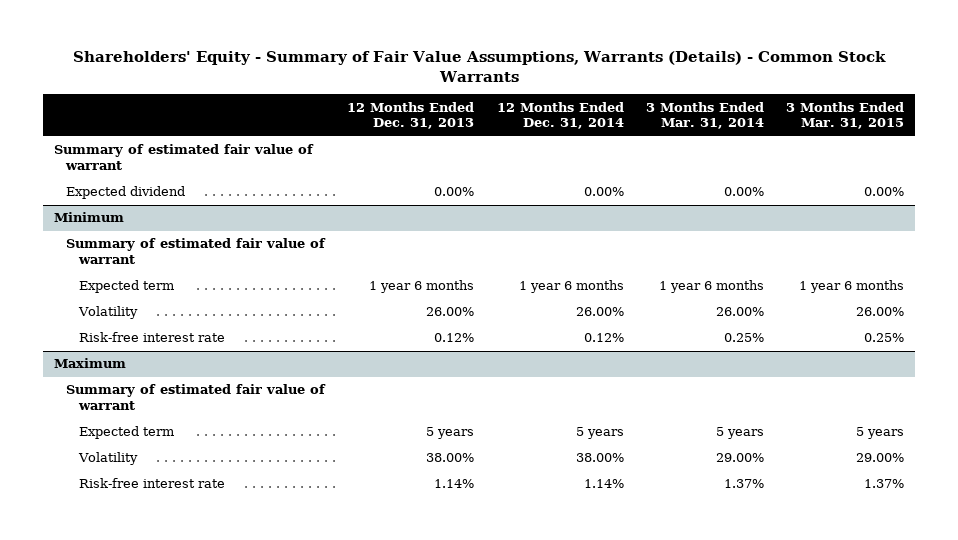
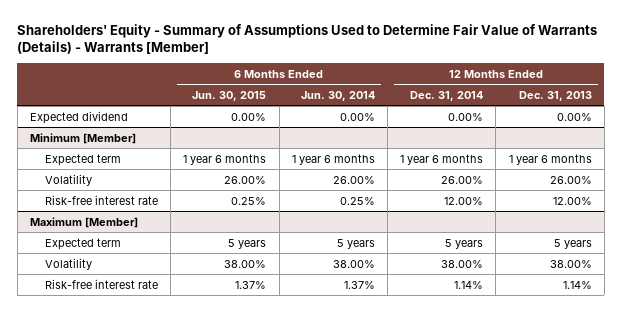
- Shareholders' Equity - Summary of Fair Value Assumptions, Warrants (Details) - Common Stock Warrants
+ Shareholders' Equity - Summary of Assumptions Used to Determine Fair Value of Warrants (Details) - Warrants [Member]
- | 12 Months Ended Dec. 31, 2013 | 12 Months Ended Dec. 31, 2014 | 3 Months Ended Mar. 31, 2014 | 3 Months Ended Mar. 31, 2015
+ | 6 Months Ended Jun. 30, 2015 | 6 Months Ended Jun. 30, 2014 | 12 Months Ended Dec. 31, 2014 | 12 Months Ended Dec. 31, 2013
- Summary of estimated fair value of warrant
- Minimum
- Summary of estimated fair value of warrant
+ Minimum [Member]
- Risk-free interest rate | 0.12% | 0.12% | 0.25% | 0.25%
- Maximum
- Summary of estimated fair value of warrant
+ Risk-free interest rate | 0.25% | 0.25% | 12.00% | 12.00%
+ Maximum [Member]

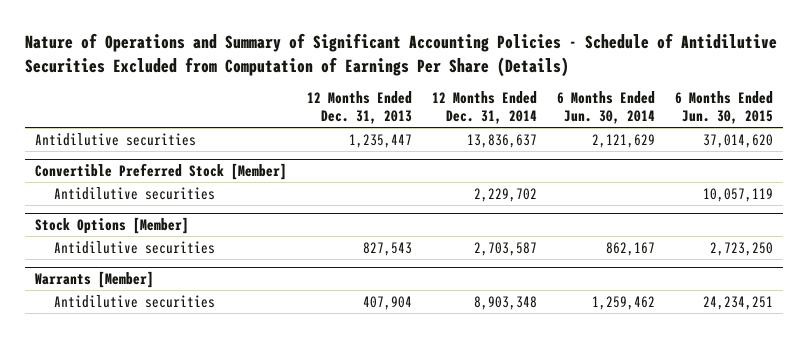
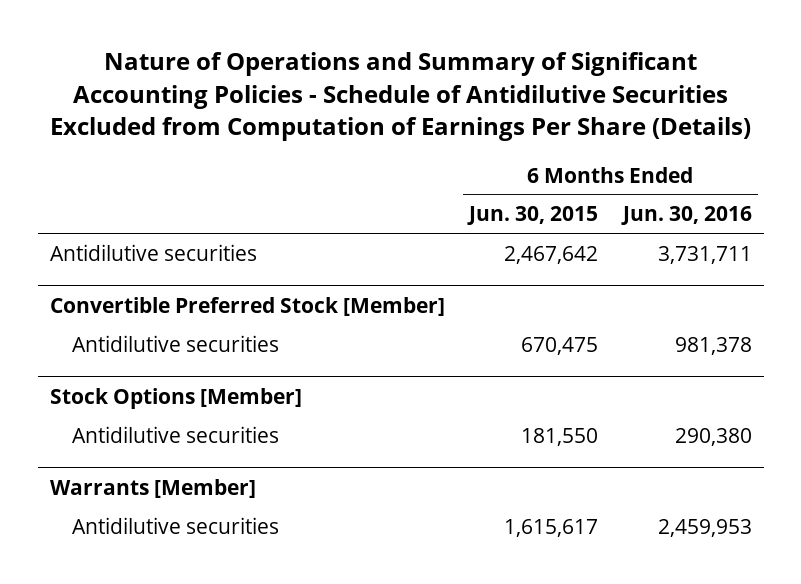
- | 12 Months Ended Dec. 31, 2013 | 12 Months Ended Dec. 31, 2014 | 6 Months Ended Jun. 30, 2014 | 6 Months Ended Jun. 30, 2015
+ | 6 Months Ended Jun. 30, 2015 | 6 Months Ended Jun. 30, 2016
- Antidilutive securities | 1,235,447 | 13,836,637 | 2,121,629 | 37,014,620
+ Antidilutive securities | 2,467,642 | 3,731,711
@ Convertible Preferred Stock [Member]
- Antidilutive securities | | 2,229,702 | | 10,057,119
+ Antidilutive securities | 670,475 | 981,378
@ Stock Options [Member]
- Antidilutive securities | 827,543 | 2,703,587 | 862,167 | 2,723,250
+ Antidilutive securities | 181,550 | 290,380
@ Warrants [Member]
- Antidilutive securities | 407,904 | 8,903,348 | 1,259,462 | 24,234,251
+ Antidilutive securities | 1,615,617 | 2,459,953

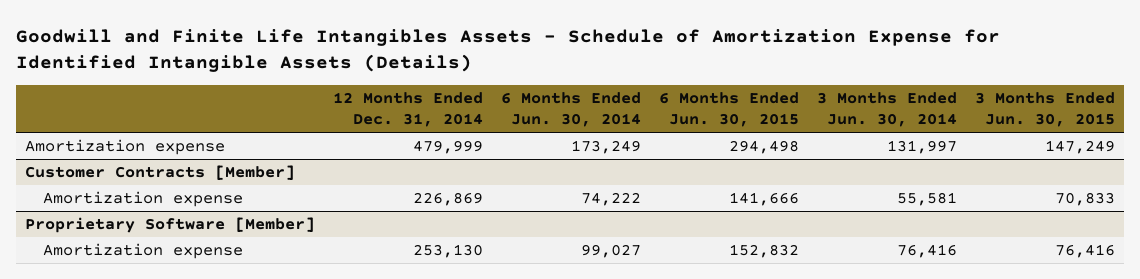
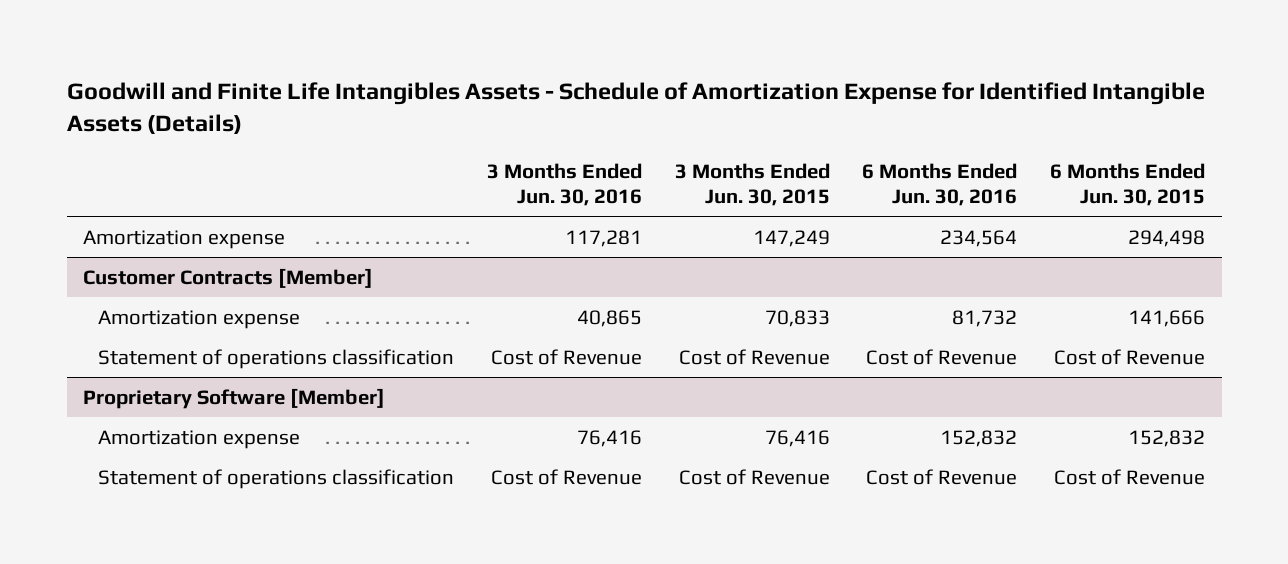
- | 12 Months Ended Dec. 31, 2014 | 6 Months Ended Jun. 30, 2014 | 6 Months Ended Jun. 30, 2015 | 3 Months Ended Jun. 30, 2014 | 3 Months Ended Jun. 30, 2015
+ | 3 Months Ended Jun. 30, 2016 | 3 Months Ended Jun. 30, 2015 | 6 Months Ended Jun. 30, 2016 | 6 Months Ended Jun. 30, 2015
@ Customer Contracts [Member]
+ Statement of operations classification | Cost of Revenue | Cost of Revenue | Cost of Revenue | Cost of Revenue
@ Proprietary Software [Member]
+ Statement of operations classification | Cost of Revenue | Cost of Revenue | Cost of Revenue | Cost of Revenue

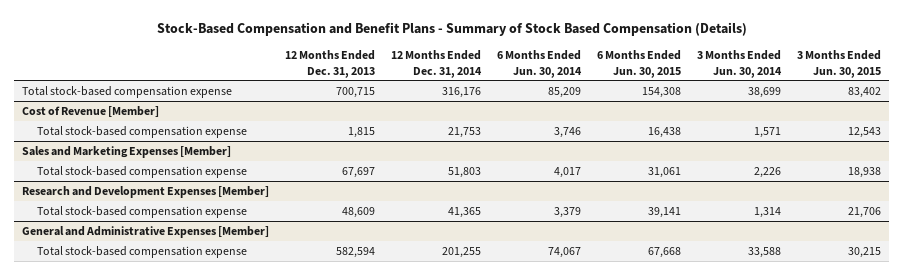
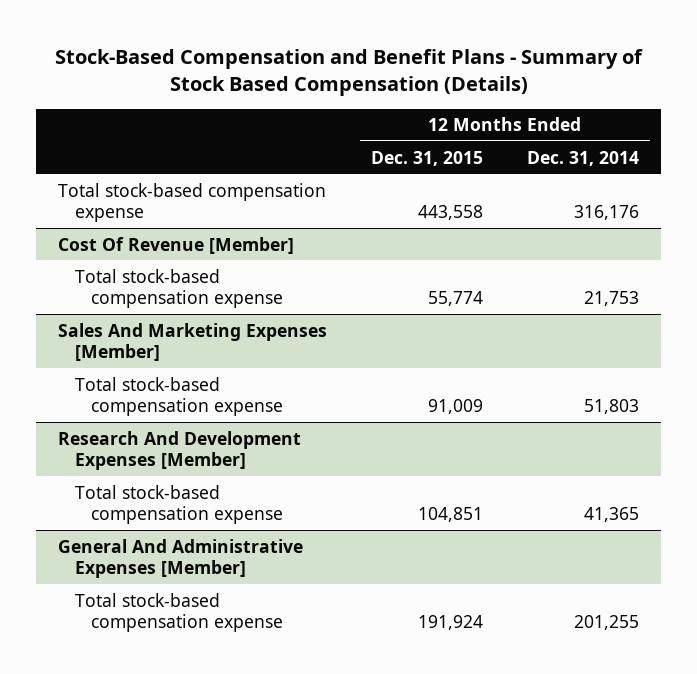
- | 12 Months Ended Dec. 31, 2013 | 12 Months Ended Dec. 31, 2014 | 6 Months Ended Jun. 30, 2014 | 6 Months Ended Jun. 30, 2015 | 3 Months Ended Jun. 30, 2014 | 3 Months Ended Jun. 30, 2015
+ | 12 Months Ended Dec. 31, 2015 | 12 Months Ended Dec. 31, 2014
- Cost of Revenue [Member]
+ Cost Of Revenue [Member]
- Sales and Marketing Expenses [Member]
+ Sales And Marketing Expenses [Member]
- Research and Development Expenses [Member]
+ Research And Development Expenses [Member]
- General and Administrative Expenses [Member]
+ General And Administrative Expenses [Member]

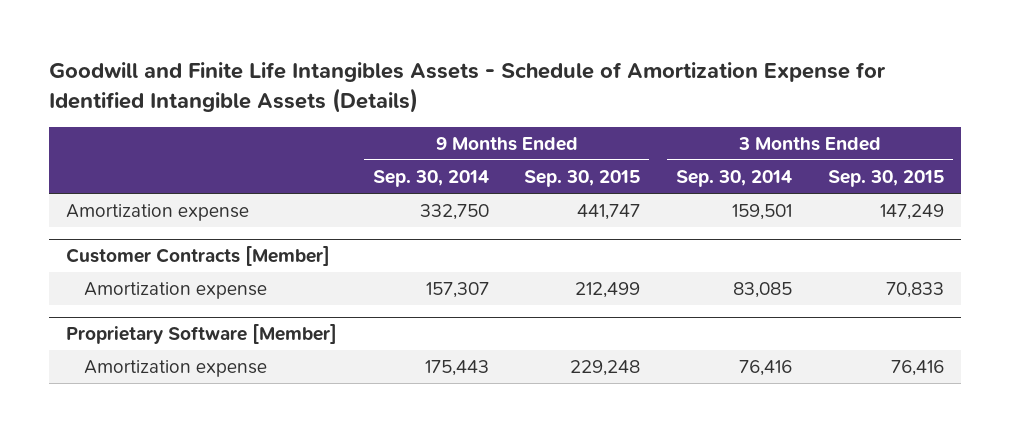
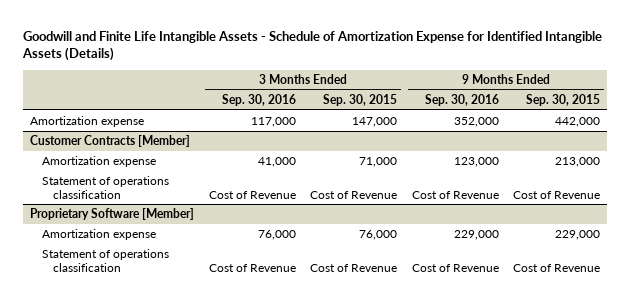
- Goodwill and Finite Life Intangibles Assets - Schedule of Amortization Expense for Identified Intangible Assets (Details)
+ Goodwill and Finite Life Intangible Assets - Schedule of Amortization Expense for Identified Intangible Assets (Details)
- | 9 Months Ended Sep. 30, 2014 | 9 Months Ended Sep. 30, 2015 | 3 Months Ended Sep. 30, 2014 | 3 Months Ended Sep. 30, 2015
+ | 3 Months Ended Sep. 30, 2016 | 3 Months Ended Sep. 30, 2015 | 9 Months Ended Sep. 30, 2016 | 9 Months Ended Sep. 30, 2015
- Amortization expense | 332,750 | 441,747 | 159,501 | 147,249
+ Amortization expense | 117,000 | 147,000 | 352,000 | 442,000
@ Customer Contracts [Member]
- Amortization expense | 157,307 | 212,499 | 83,085 | 70,833
+ Amortization expense | 41,000 | 71,000 | 123,000 | 213,000
+ Statement of operations classification | Cost of Revenue | Cost of Revenue | Cost of Revenue | Cost of Revenue
@ Proprietary Software [Member]
- Amortization expense | 175,443 | 229,248 | 76,416 | 76,416
+ Amortization expense | 76,000 | 76,000 | 229,000 | 229,000
+ Statement of operations classification | Cost of Revenue | Cost of Revenue | Cost of Revenue | Cost of Revenue

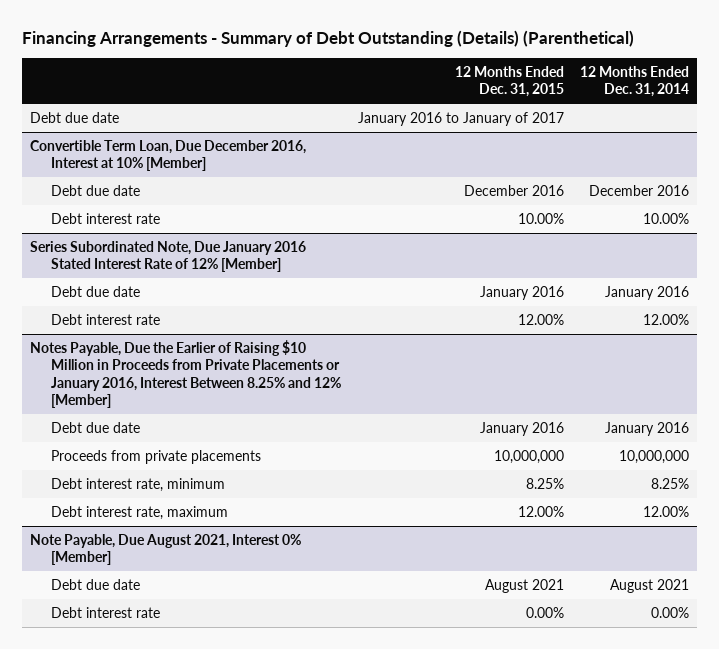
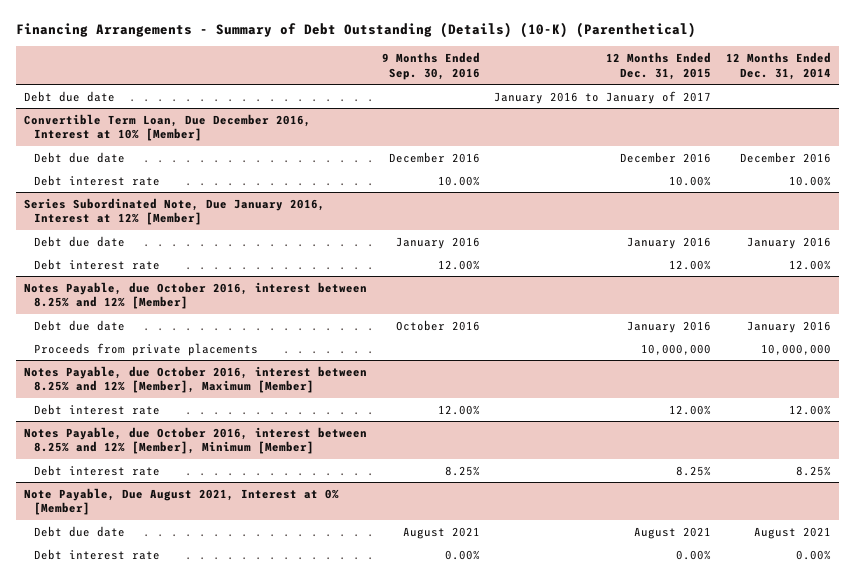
- Financing Arrangements - Summary of Debt Outstanding (Details) (Parenthetical)
+ Financing Arrangements - Summary of Debt Outstanding (Details) (10-K) (Parenthetical)
- | 12 Months Ended Dec. 31, 2015 | 12 Months Ended Dec. 31, 2014
+ | 9 Months Ended Sep. 30, 2016 | 12 Months Ended Dec. 31, 2015 | 12 Months Ended Dec. 31, 2014
- Series Subordinated Note, Due January 2016 Stated Interest Rate of 12% [Member]
+ Series Subordinated Note, Due January 2016, Interest at 12% [Member]
- Notes Payable, Due the Earlier of Raising $10 Million in Proceeds from Private Placements or January 2016, Interest Between 8.25% and 12% [Member]
+ Notes Payable, due October 2016, interest between 8.25% and 12% [Member]
- Debt interest rate, minimum | 8.25% | 8.25%
- Debt interest rate, maximum | 12.00% | 12.00%
- Note Payable, Due August 2021, Interest 0% [Member]
+ Notes Payable, due October 2016, interest between 8.25% and 12% [Member], Maximum [Member]
+ Debt interest rate | 12.00% | 12.00% | 12.00%
+ Notes Payable, due October 2016, interest between 8.25% and 12% [Member], Minimum [Member]
+ Debt interest rate | 8.25% | 8.25% | 8.25%
+ Note Payable, Due August 2021, Interest at 0% [Member]

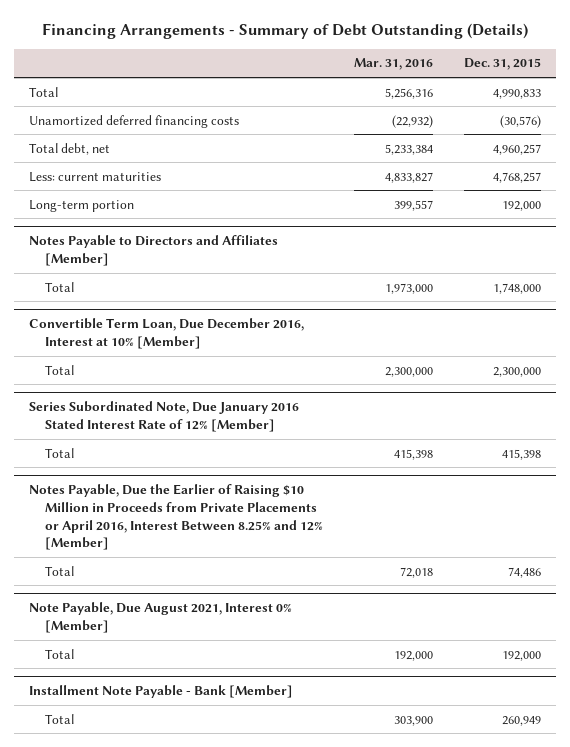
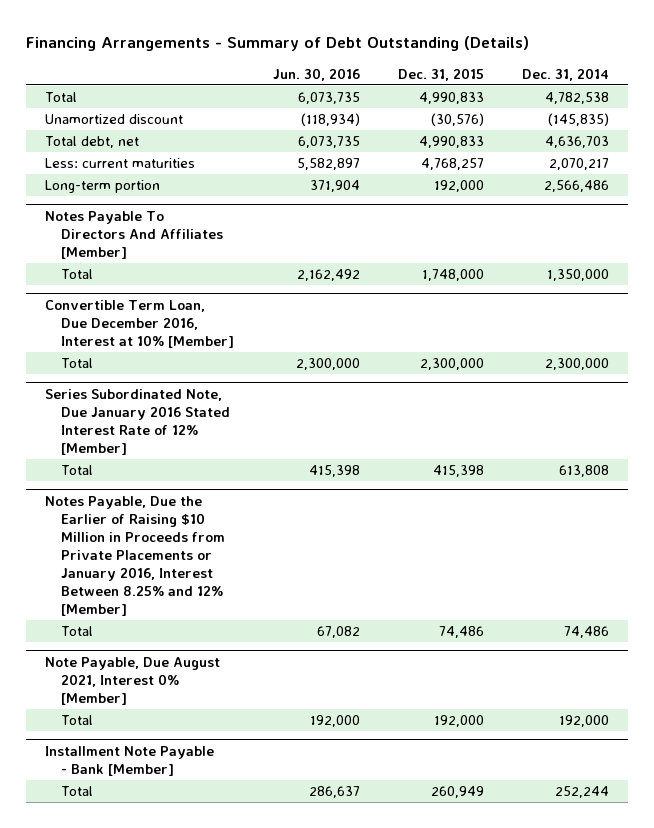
- | Mar. 31, 2016 | Dec. 31, 2015
+ | Jun. 30, 2016 | Dec. 31, 2015 | Dec. 31, 2014
- Unamortized deferred financing costs | (22,932) | (30,576)
- Total debt, net | 5,233,384 | 4,960,257
+ Unamortized discount | (118,934) | (30,576) | (145,835)
+ Total debt, net | 6,073,735 | 4,990,833 | 4,636,703
- Notes Payable to Directors and Affiliates [Member]
+ Notes Payable To Directors And Affiliates [Member]
- Notes Payable, Due the Earlier of Raising $10 Million in Proceeds from Private Placements or April 2016, Interest Between 8.25% and 12% [Member]
+ Notes Payable, Due the Earlier of Raising $10 Million in Proceeds from Private Placements or January 2016, Interest Between 8.25% and 12% [Member]

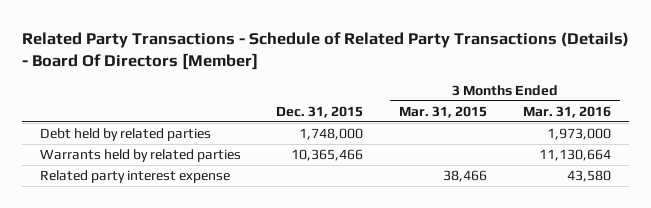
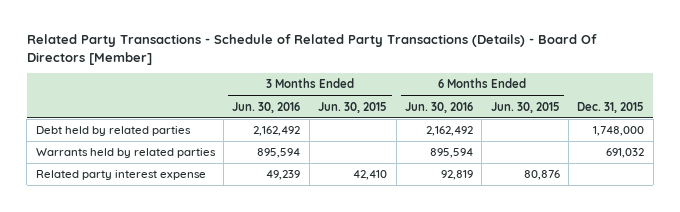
- | Dec. 31, 2015 | 3 Months Ended Mar. 31, 2015 | 3 Months Ended Mar. 31, 2016
+ | 3 Months Ended Jun. 30, 2016 | 3 Months Ended Jun. 30, 2015 | 6 Months Ended Jun. 30, 2016 | 6 Months Ended Jun. 30, 2015 | Dec. 31, 2015
- Warrants held by related parties | 10,365,466 | | 11,130,664
+ Warrants held by related parties | 895,594 | | 895,594 | | 691,032

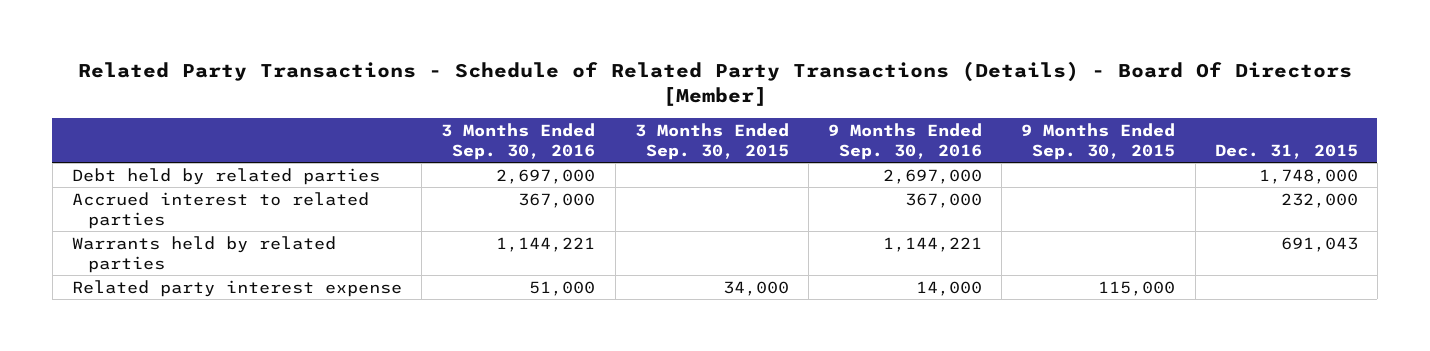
- | 3 Months Ended Jun. 30, 2016 | 3 Months Ended Jun. 30, 2015 | 6 Months Ended Jun. 30, 2016 | 6 Months Ended Jun. 30, 2015 | Dec. 31, 2015
+ | 3 Months Ended Sep. 30, 2016 | 3 Months Ended Sep. 30, 2015 | 9 Months Ended Sep. 30, 2016 | 9 Months Ended Sep. 30, 2015 | Dec. 31, 2015
- Warrants held by related parties | 895,594 | | 895,594 | | 691,032
+ Accrued interest to related parties | 367,000 | | 367,000 | | 232,000
+ Warrants held by related parties | 1,144,221 | | 1,144,221 | | 691,043

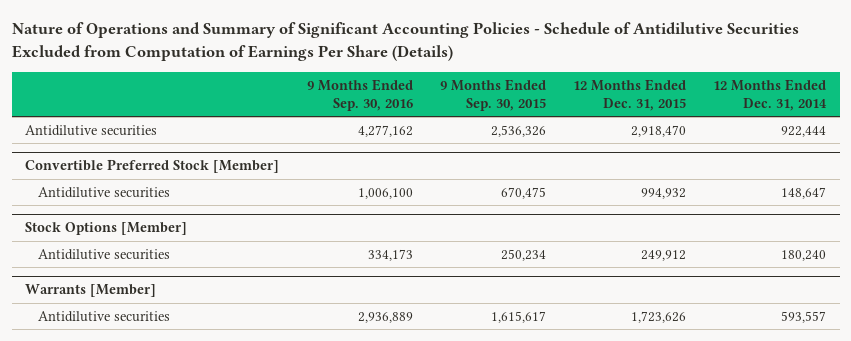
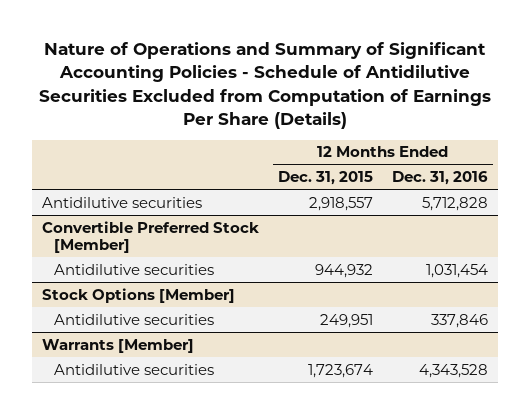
- | 9 Months Ended Sep. 30, 2016 | 9 Months Ended Sep. 30, 2015 | 12 Months Ended Dec. 31, 2015 | 12 Months Ended Dec. 31, 2014
+ | 12 Months Ended Dec. 31, 2015 | 12 Months Ended Dec. 31, 2016
- Antidilutive securities | 4,277,162 | 2,536,326 | 2,918,470 | 922,444
+ Antidilutive securities | 2,918,557 | 5,712,828
@ Convertible Preferred Stock [Member]
- Antidilutive securities | 1,006,100 | 670,475 | 994,932 | 148,647
+ Antidilutive securities | 944,932 | 1,031,454
@ Stock Options [Member]
- Antidilutive securities | 334,173 | 250,234 | 249,912 | 180,240
+ Antidilutive securities | 249,951 | 337,846
@ Warrants [Member]
- Antidilutive securities | 2,936,889 | 1,615,617 | 1,723,626 | 593,557
+ Antidilutive securities | 1,723,674 | 4,343,528

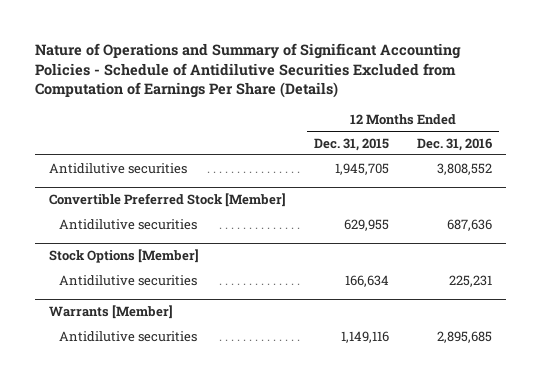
- Antidilutive securities | 2,918,557 | 5,712,828
+ Antidilutive securities | 1,945,705 | 3,808,552
@ Convertible Preferred Stock [Member]
- Antidilutive securities | 944,932 | 1,031,454
+ Antidilutive securities | 629,955 | 687,636
@ Stock Options [Member]
- Antidilutive securities | 249,951 | 337,846
+ Antidilutive securities | 166,634 | 225,231
@ Warrants [Member]
- Antidilutive securities | 1,723,674 | 4,343,528
+ Antidilutive securities | 1,149,116 | 2,895,685

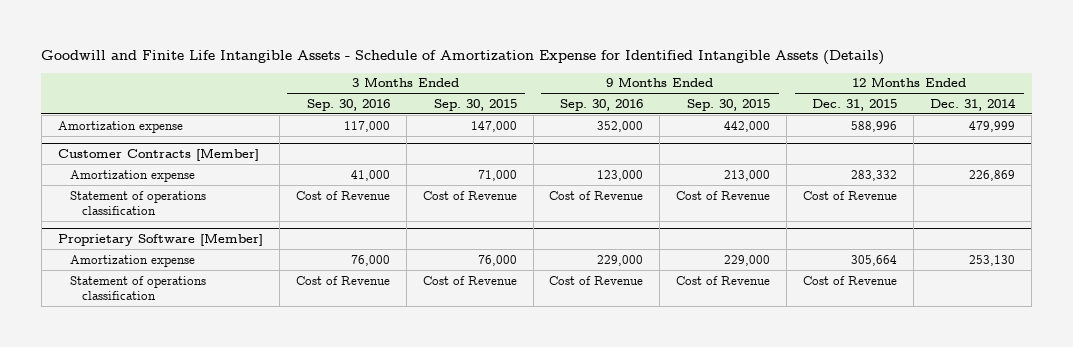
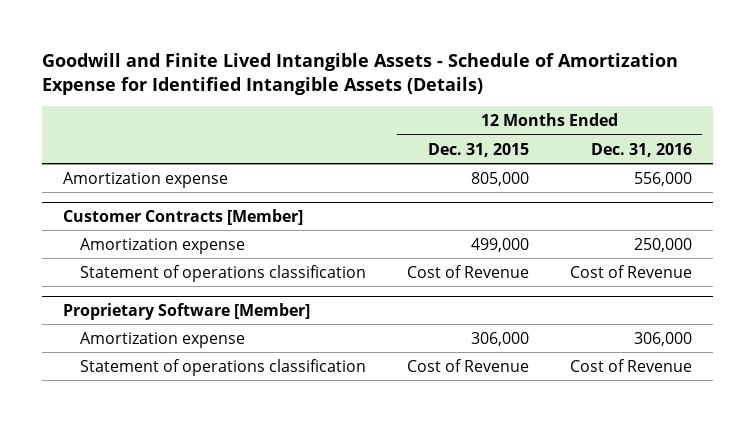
- Goodwill and Finite Life Intangible Assets - Schedule of Amortization Expense for Identified Intangible Assets (Details)
+ Goodwill and Finite Lived Intangible Assets - Schedule of Amortization Expense for Identified Intangible Assets (Details)
- | 3 Months Ended Sep. 30, 2016 | 3 Months Ended Sep. 30, 2015 | 9 Months Ended Sep. 30, 2016 | 9 Months Ended Sep. 30, 2015 | 12 Months Ended Dec. 31, 2015 | 12 Months Ended Dec. 31, 2014
+ | 12 Months Ended Dec. 31, 2015 | 12 Months Ended Dec. 31, 2016
- Amortization expense | 117,000 | 147,000 | 352,000 | 442,000 | 588,996 | 479,999
+ Amortization expense | 805,000 | 556,000
@ Customer Contracts [Member]
- Amortization expense | 41,000 | 71,000 | 123,000 | 213,000 | 283,332 | 226,869
+ Amortization expense | 499,000 | 250,000
@ Proprietary Software [Member]
- Amortization expense | 76,000 | 76,000 | 229,000 | 229,000 | 305,664 | 253,130
+ Amortization expense | 306,000 | 306,000

